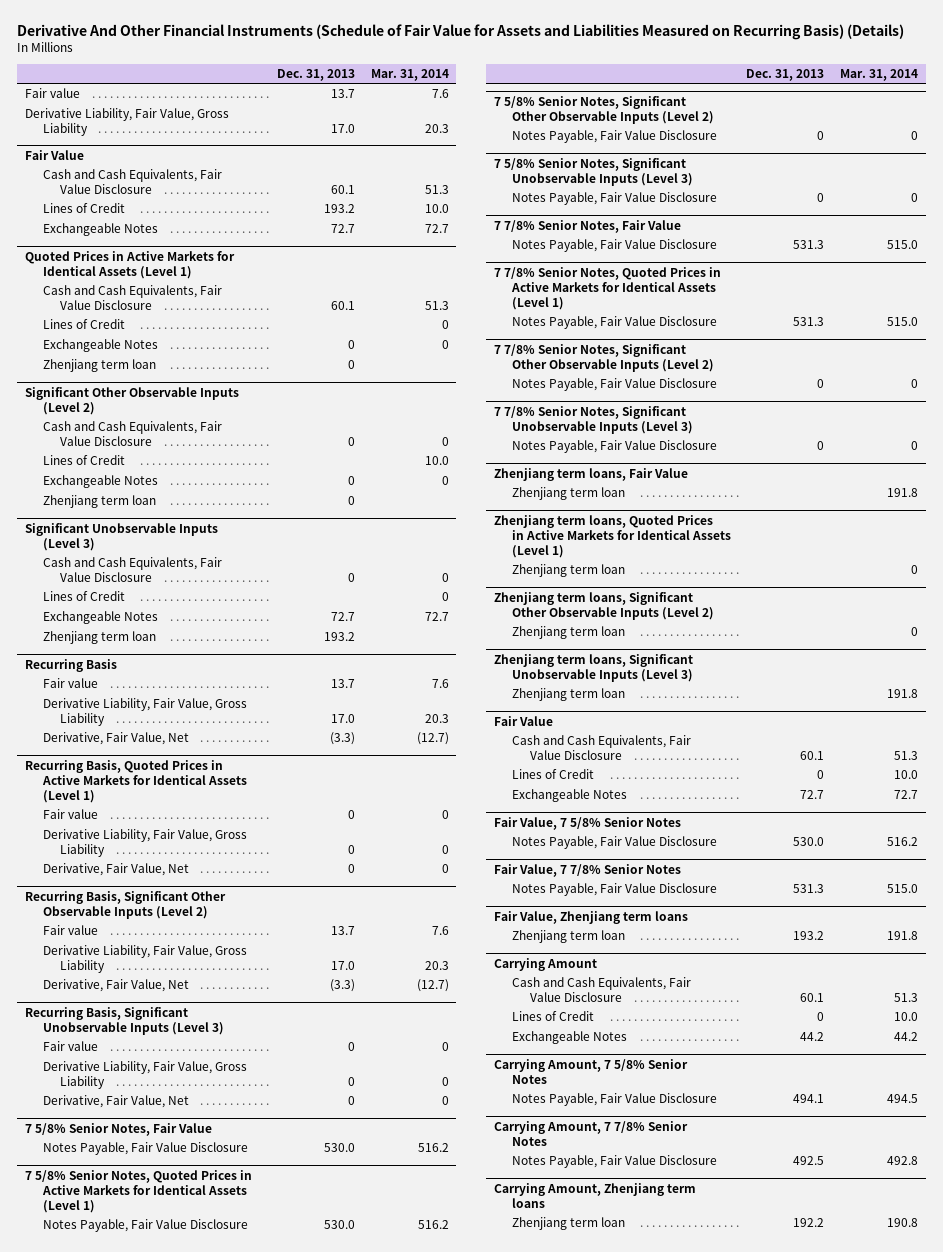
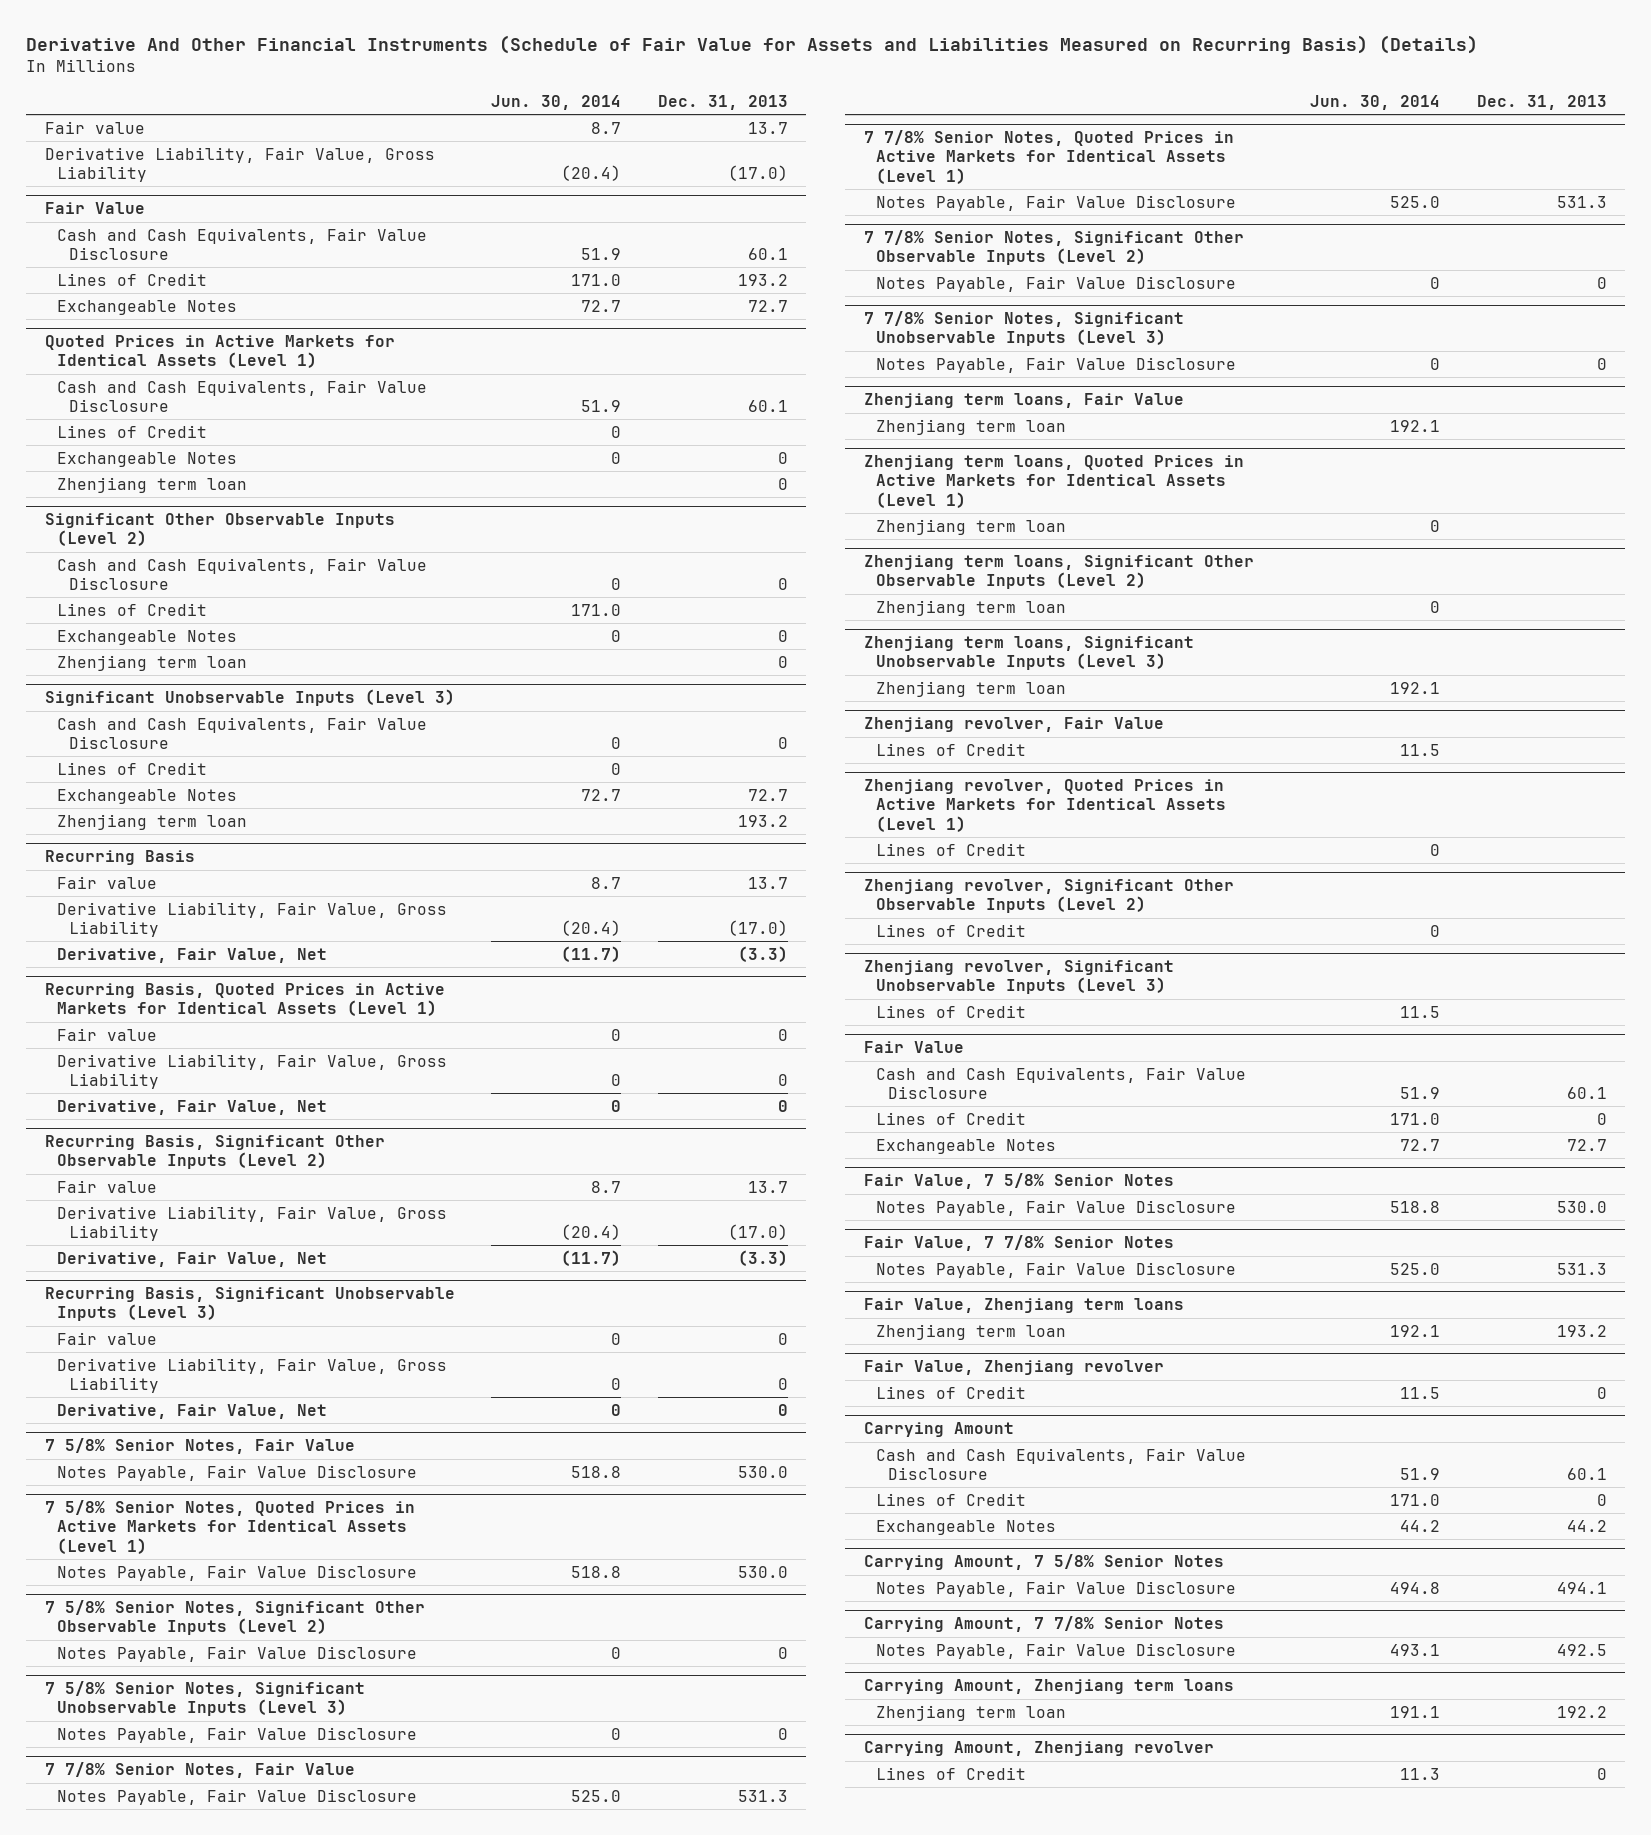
- | Dec. 31, 2013 | Mar. 31, 2014
+ | Jun. 30, 2014 | Dec. 31, 2013
- Derivative Liability, Fair Value, Gross Liability | 17.0 | 20.3
+ Derivative Liability, Fair Value, Gross Liability | (20.4) | (17.0)
@ Recurring Basis
- Derivative Liability, Fair Value, Gross Liability | 17.0 | 20.3
+ Derivative Liability, Fair Value, Gross Liability | (20.4) | (17.0)
@ Recurring Basis, Significant Other Observable Inputs (Level 2)
- Derivative Liability, Fair Value, Gross Liability | 17.0 | 20.3
+ Derivative Liability, Fair Value, Gross Liability | (20.4) | (17.0)
+ Zhenjiang revolver, Fair Value
+ Lines of Credit | 11.5 |
+ Zhenjiang revolver, Quoted Prices in Active Markets for Identical Assets (Level 1)
+ Lines of Credit | 0 |
+ Zhenjiang revolver, Significant Other Observable Inputs (Level 2)
+ Lines of Credit | 0 |
+ Zhenjiang revolver, Significant Unobservable Inputs (Level 3)
+ Lines of Credit | 11.5 |
+ Fair Value, Zhenjiang revolver
+ Lines of Credit | 11.5 | 0
+ Carrying Amount, Zhenjiang revolver
+ Lines of Credit | 11.3 | 0

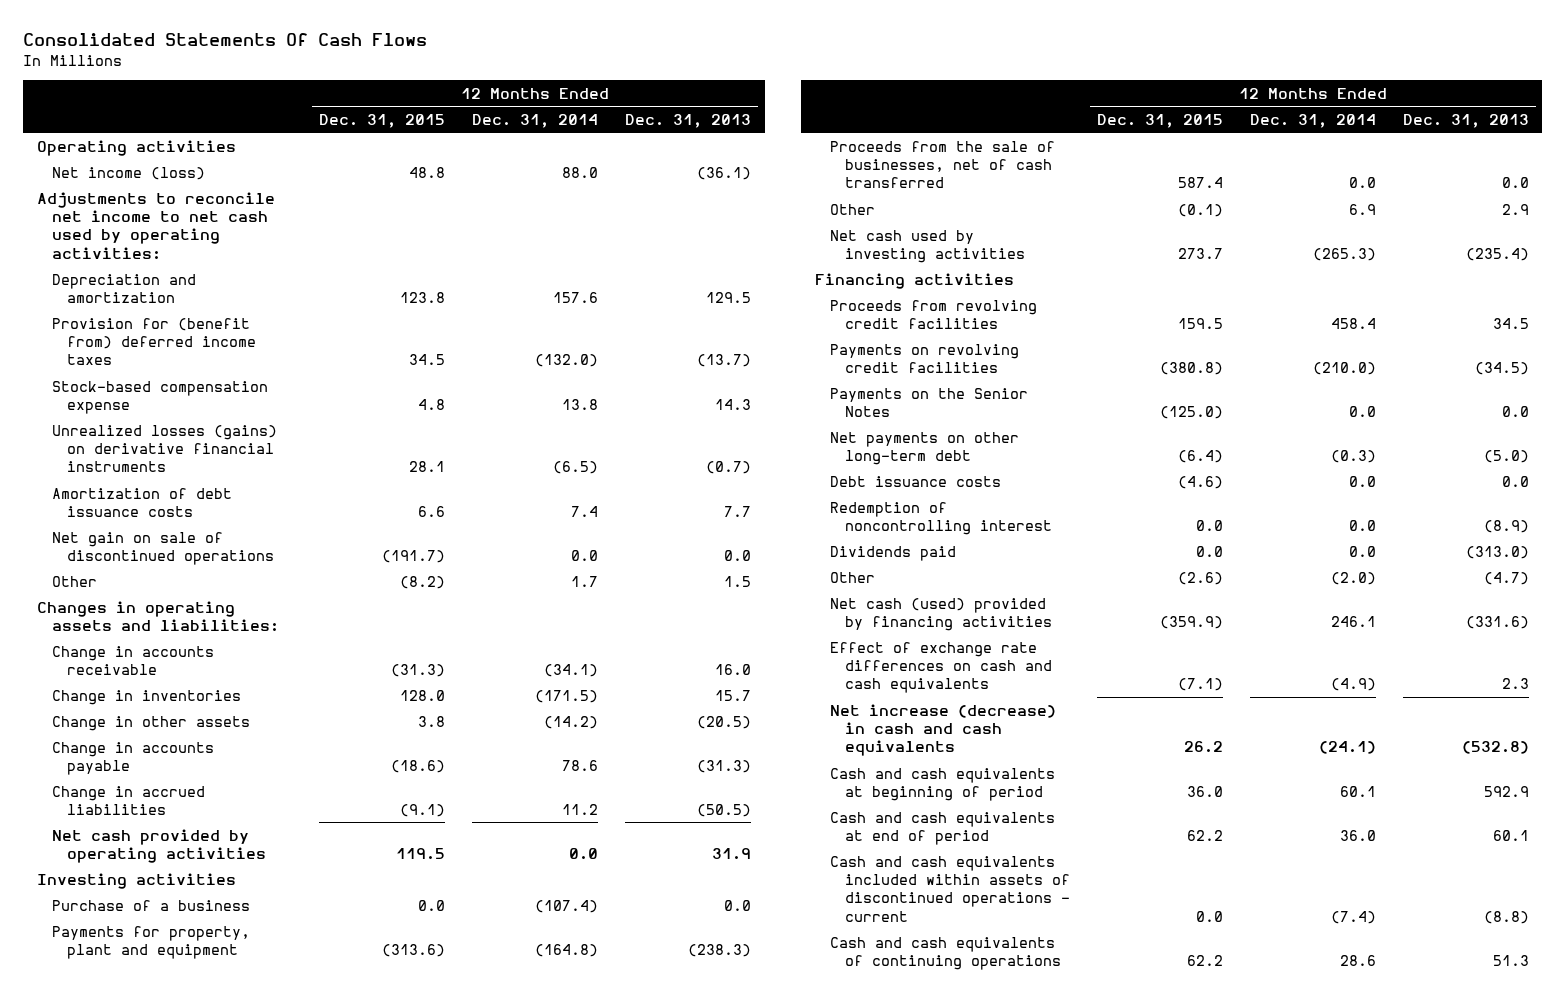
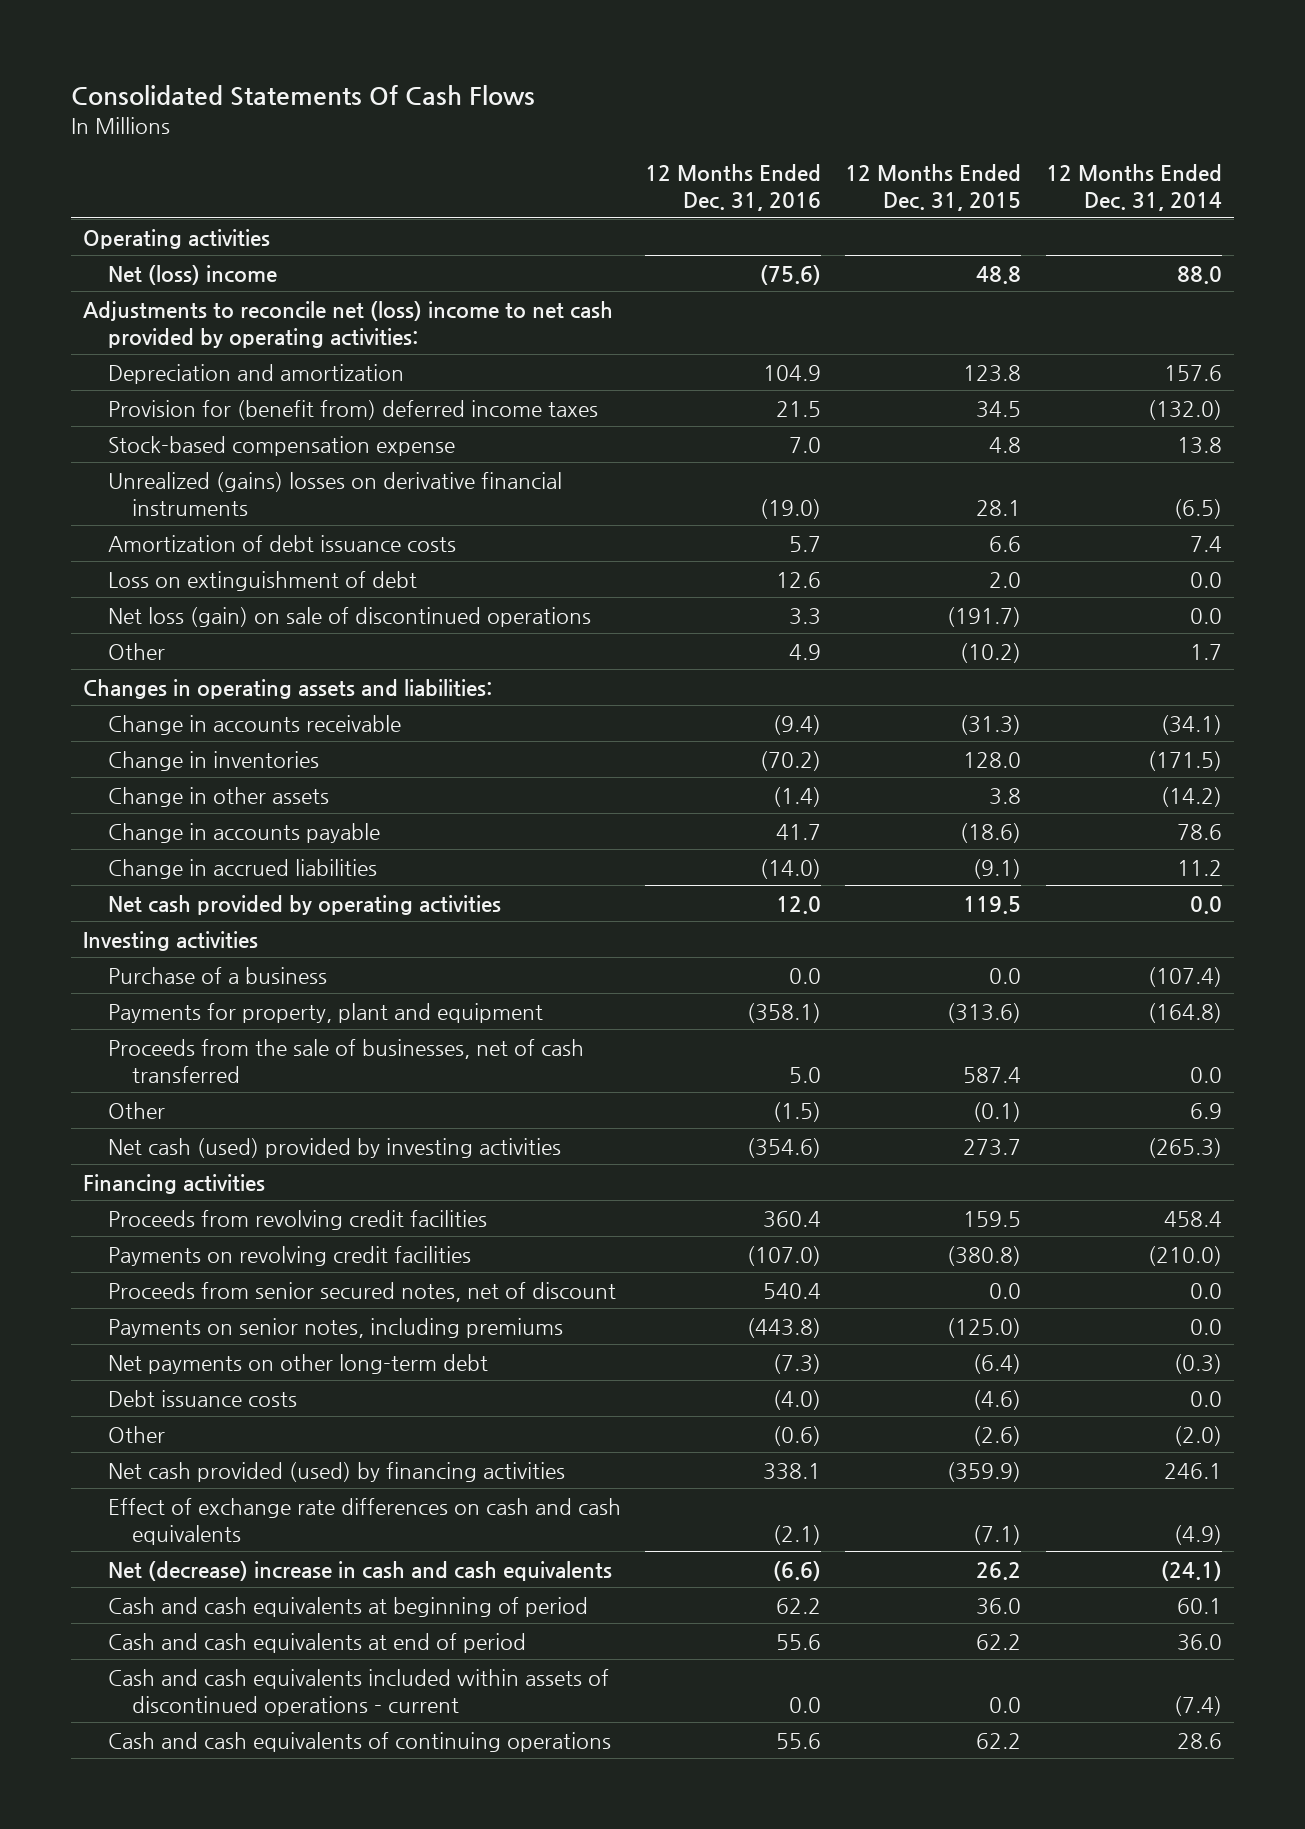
- | 12 Months Ended Dec. 31, 2015 | 12 Months Ended Dec. 31, 2014 | 12 Months Ended Dec. 31, 2013
+ | 12 Months Ended Dec. 31, 2016 | 12 Months Ended Dec. 31, 2015 | 12 Months Ended Dec. 31, 2014
- Net income (loss) | 48.8 | 88.0 | (36.1)
- Adjustments to reconcile net income to net cash used by operating activities:
+ Net (loss) income | (75.6) | 48.8 | 88.0
+ Adjustments to reconcile net (loss) income to net cash provided by operating activities:
- Unrealized losses (gains) on derivative financial instruments | 28.1 | (6.5) | (0.7)
+ Unrealized (gains) losses on derivative financial instruments | (19.0) | 28.1 | (6.5)
- Net gain on sale of discontinued operations | (191.7) | 0.0 | 0.0
- Other | (8.2) | 1.7 | 1.5
+ Loss on extinguishment of debt | 12.6 | 2.0 | 0.0
+ Net loss (gain) on sale of discontinued operations | 3.3 | (191.7) | 0.0
+ Other | 4.9 | (10.2) | 1.7
- Net cash used by investing activities | 273.7 | (265.3) | (235.4)
+ Net cash (used) provided by investing activities | (354.6) | 273.7 | (265.3)
- Payments on the Senior Notes | (125.0) | 0.0 | 0.0
+ Proceeds from senior secured notes, net of discount | 540.4 | 0.0 | 0.0
+ Payments on senior notes, including premiums | (443.8) | (125.0) | 0.0
- Redemption of noncontrolling interest | 0.0 | 0.0 | (8.9)
- Dividends paid | 0.0 | 0.0 | (313.0)
- Net cash (used) provided by financing activities | (359.9) | 246.1 | (331.6)
+ Net cash provided (used) by financing activities | 338.1 | (359.9) | 246.1
- Net increase (decrease) in cash and cash equivalents | 26.2 | (24.1) | (532.8)
+ Net (decrease) increase in cash and cash equivalents | (6.6) | 26.2 | (24.1)

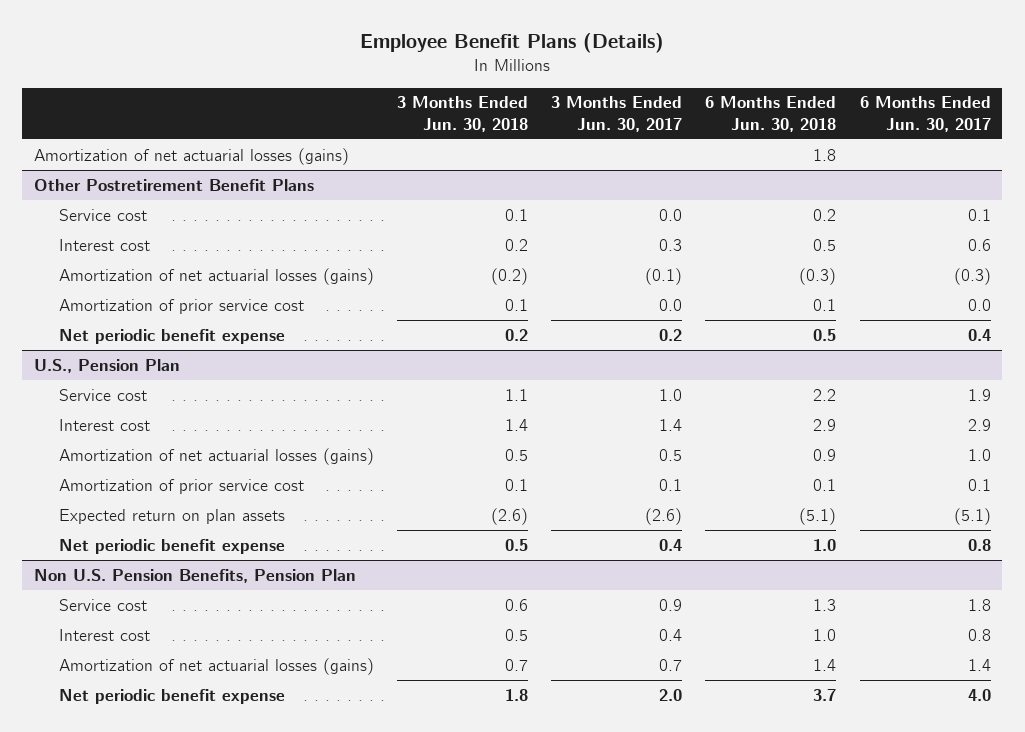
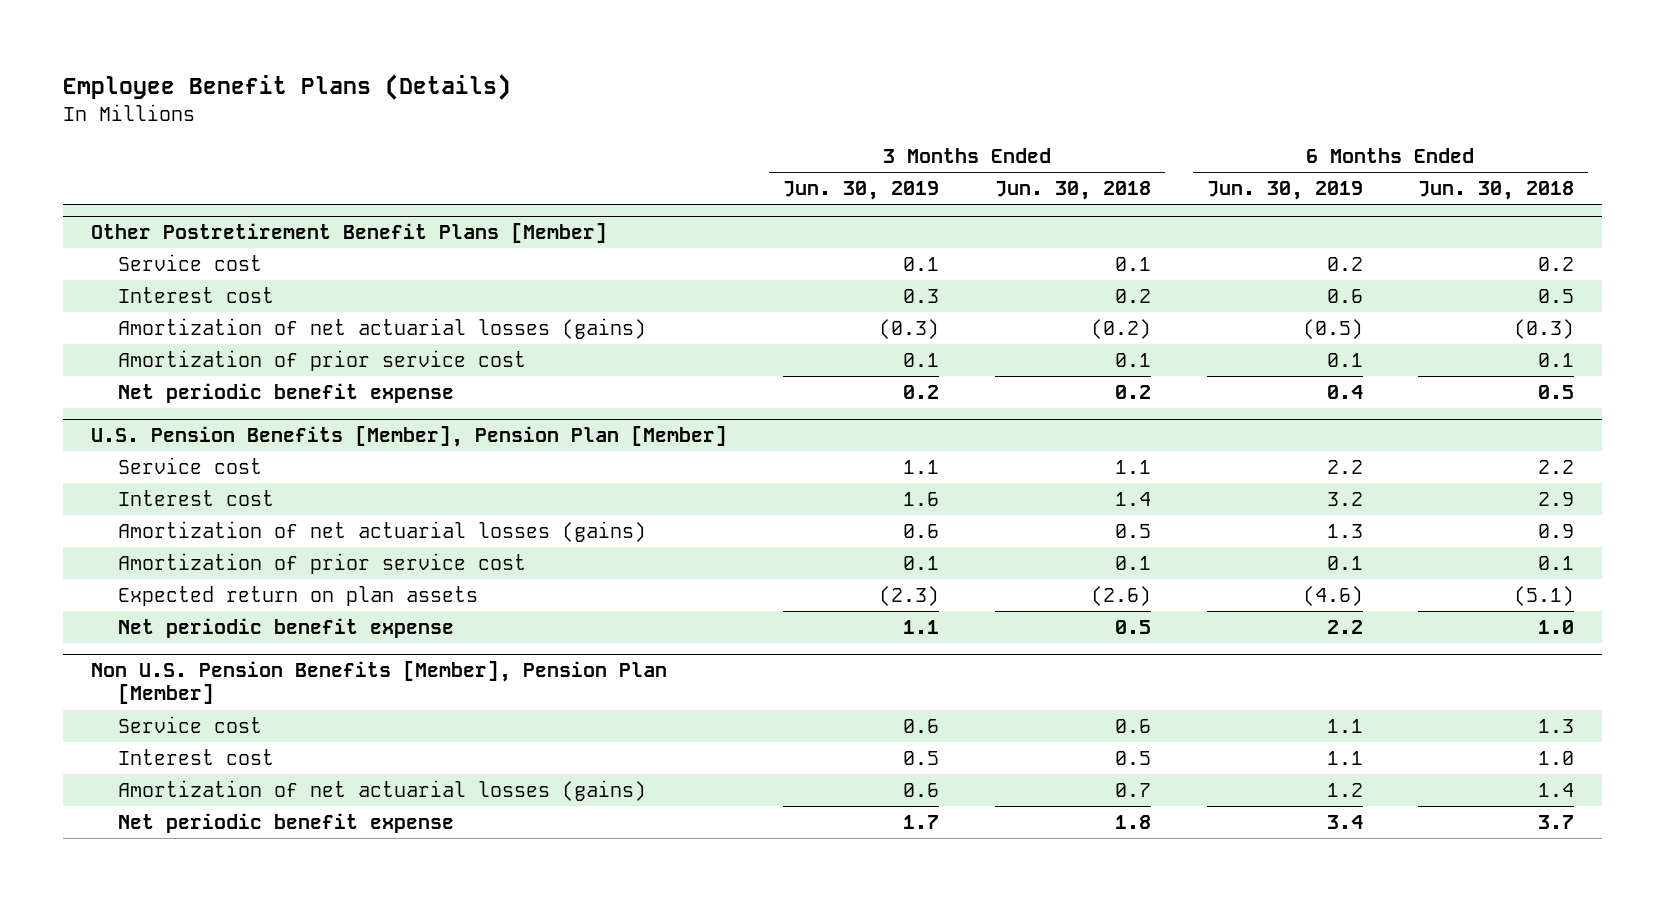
- | 3 Months Ended Jun. 30, 2018 | 3 Months Ended Jun. 30, 2017 | 6 Months Ended Jun. 30, 2018 | 6 Months Ended Jun. 30, 2017
+ | 3 Months Ended Jun. 30, 2019 | 3 Months Ended Jun. 30, 2018 | 6 Months Ended Jun. 30, 2019 | 6 Months Ended Jun. 30, 2018
- Amortization of net actuarial losses (gains) | | | 1.8 |
- Other Postretirement Benefit Plans
+ Other Postretirement Benefit Plans [Member]
- U.S., Pension Plan
+ U.S. Pension Benefits [Member], Pension Plan [Member]
- Non U.S. Pension Benefits, Pension Plan
+ Non U.S. Pension Benefits [Member], Pension Plan [Member]

